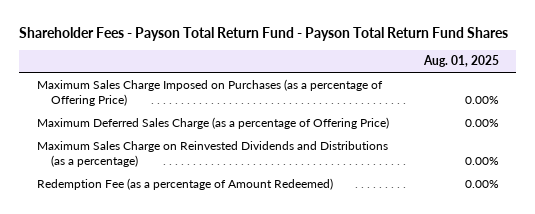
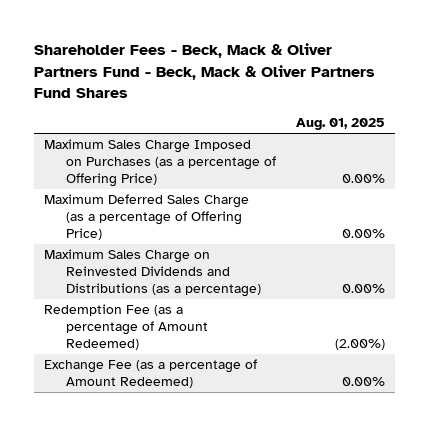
- Shareholder Fees - Payson Total Return Fund - Payson Total Return Fund Shares
+ Shareholder Fees - Beck, Mack & Oliver Partners Fund - Beck, Mack & Oliver Partners Fund Shares
- Redemption Fee (as a percentage of Amount Redeemed) | 0.00%
+ Redemption Fee (as a percentage of Amount Redeemed) | (2.00%)
+ Exchange Fee (as a percentage of Amount Redeemed) | 0.00%

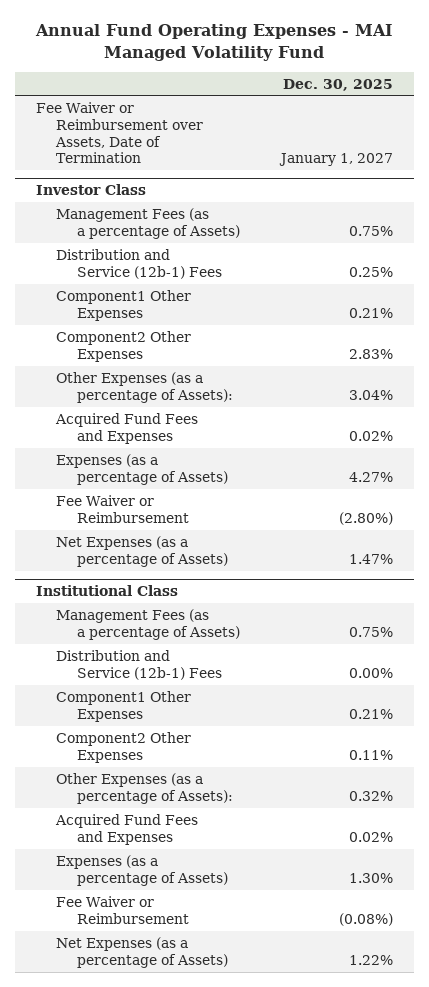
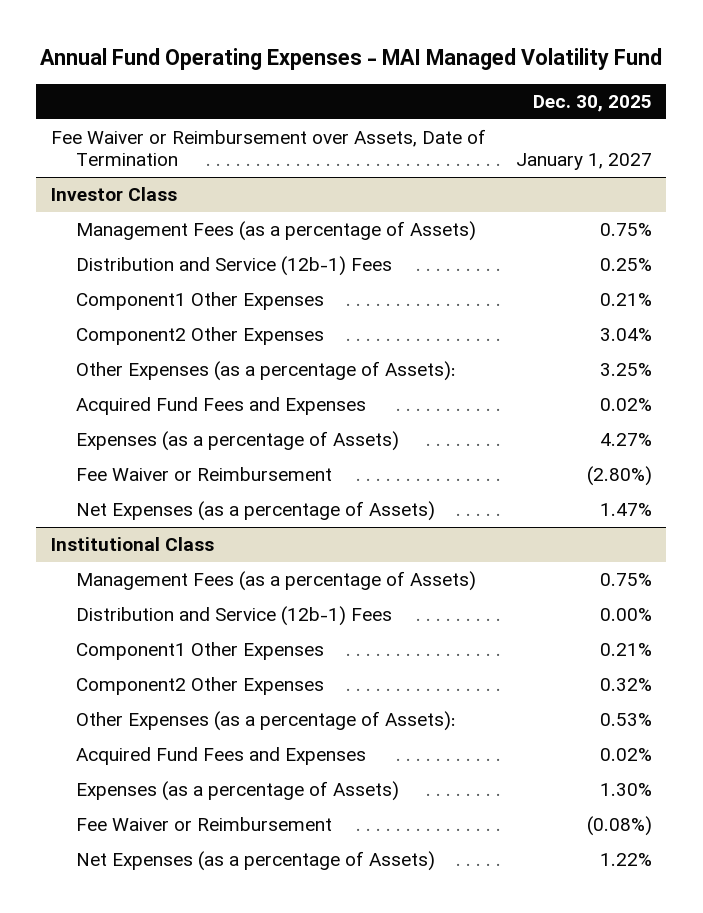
@ Investor Class
- Component2 Other Expenses | 2.83%
- Other Expenses (as a percentage of Assets): | 3.04%
+ Component2 Other Expenses | 3.04%
+ Other Expenses (as a percentage of Assets): | 3.25%
@ Institutional Class
- Component2 Other Expenses | 0.11%
- Other Expenses (as a percentage of Assets): | 0.32%
+ Component2 Other Expenses | 0.32%
+ Other Expenses (as a percentage of Assets): | 0.53%

